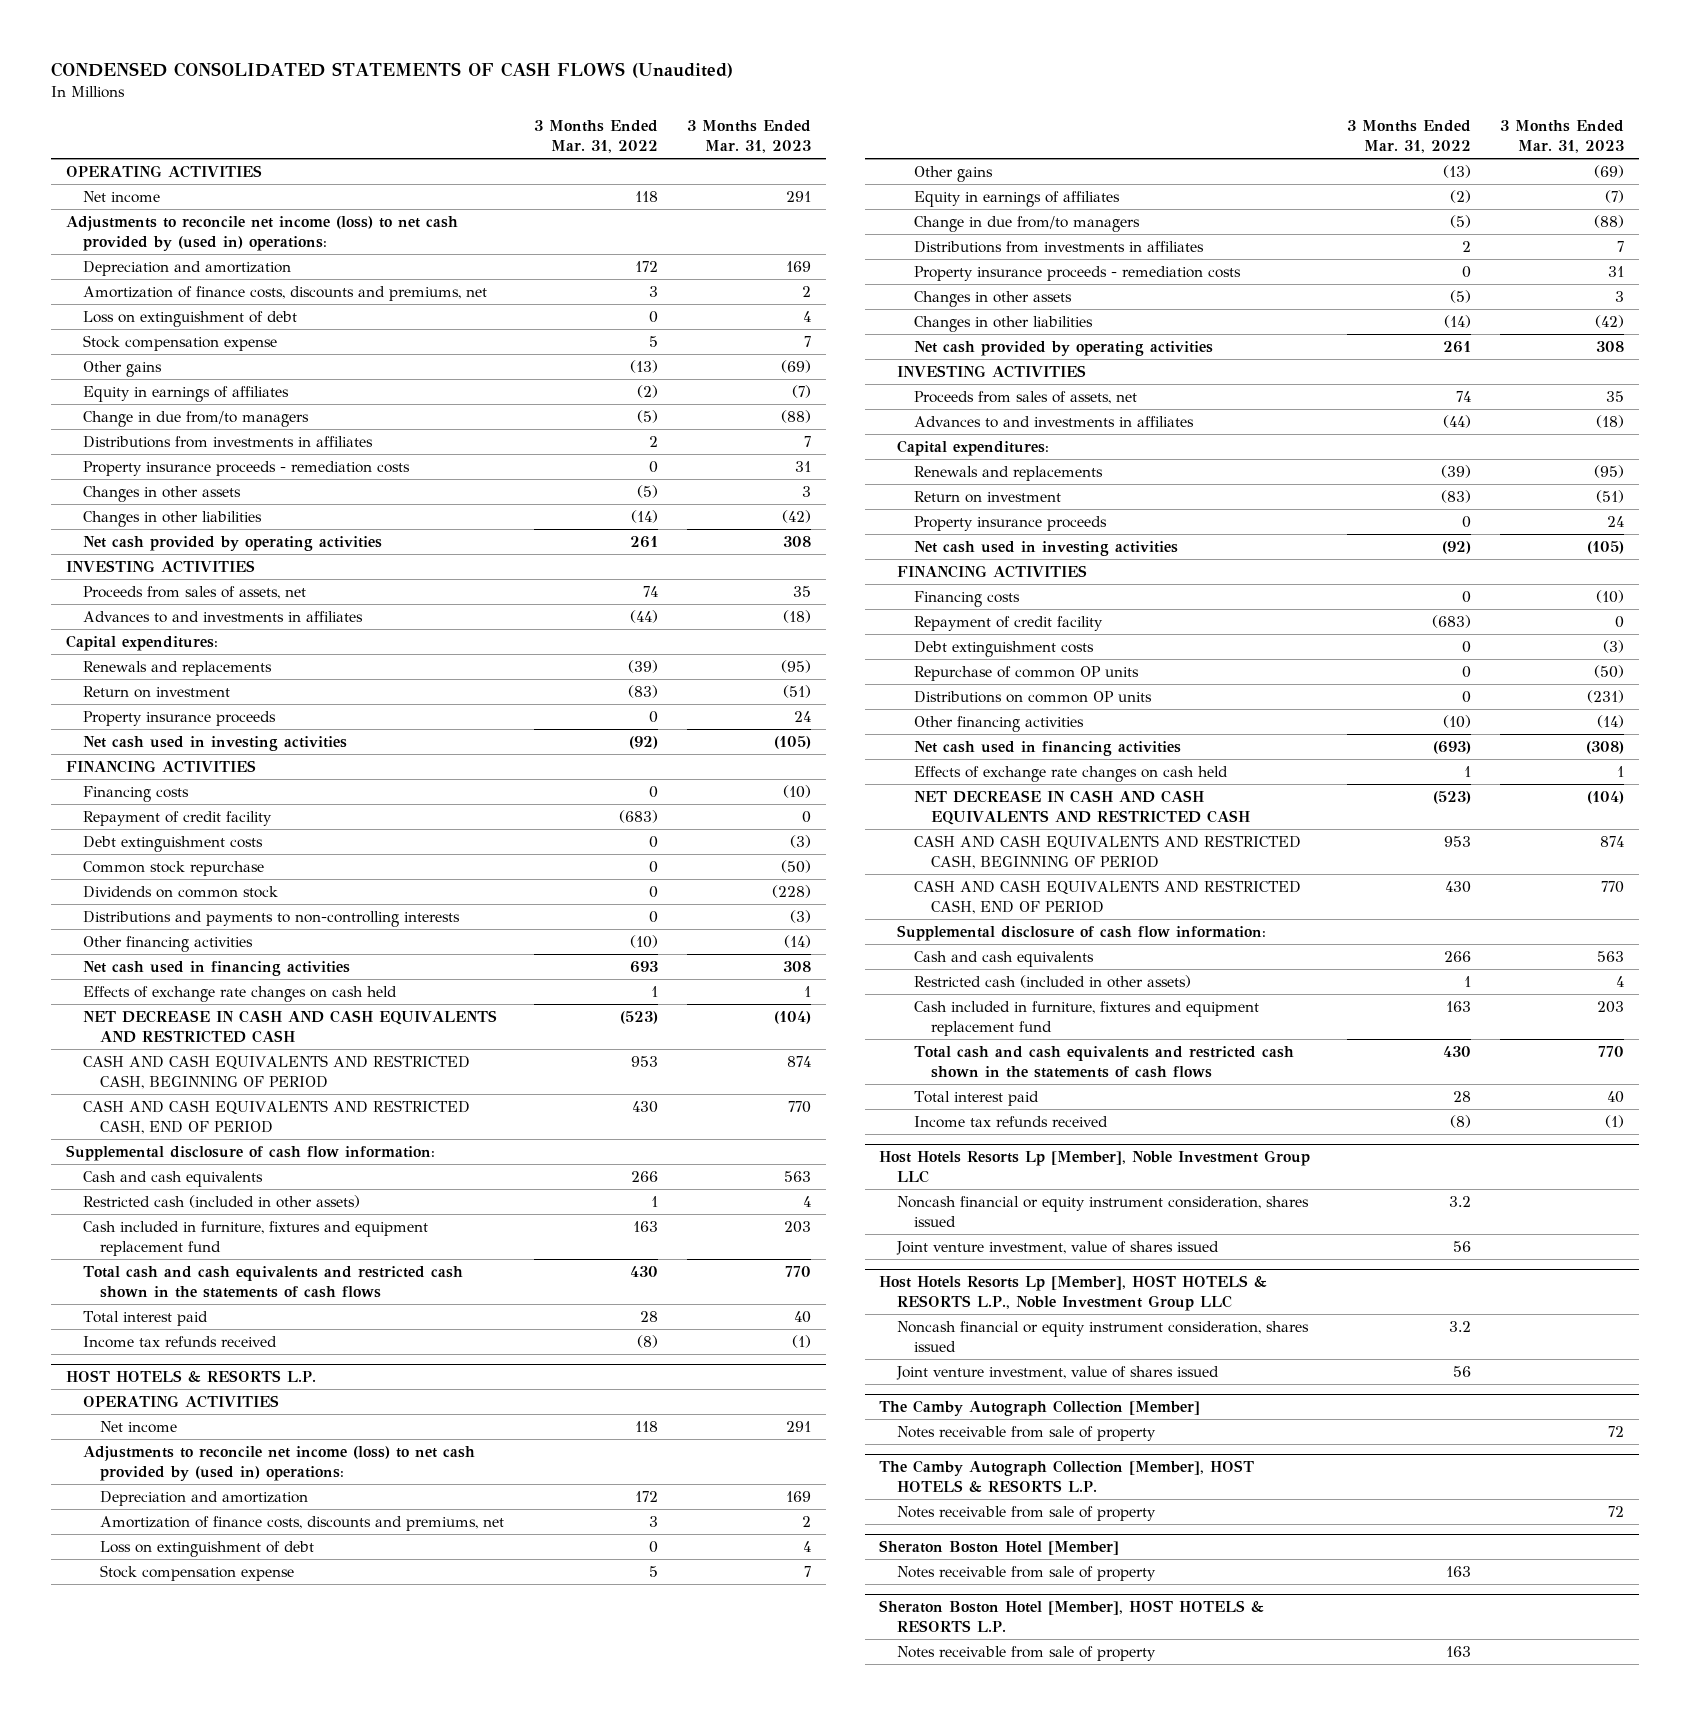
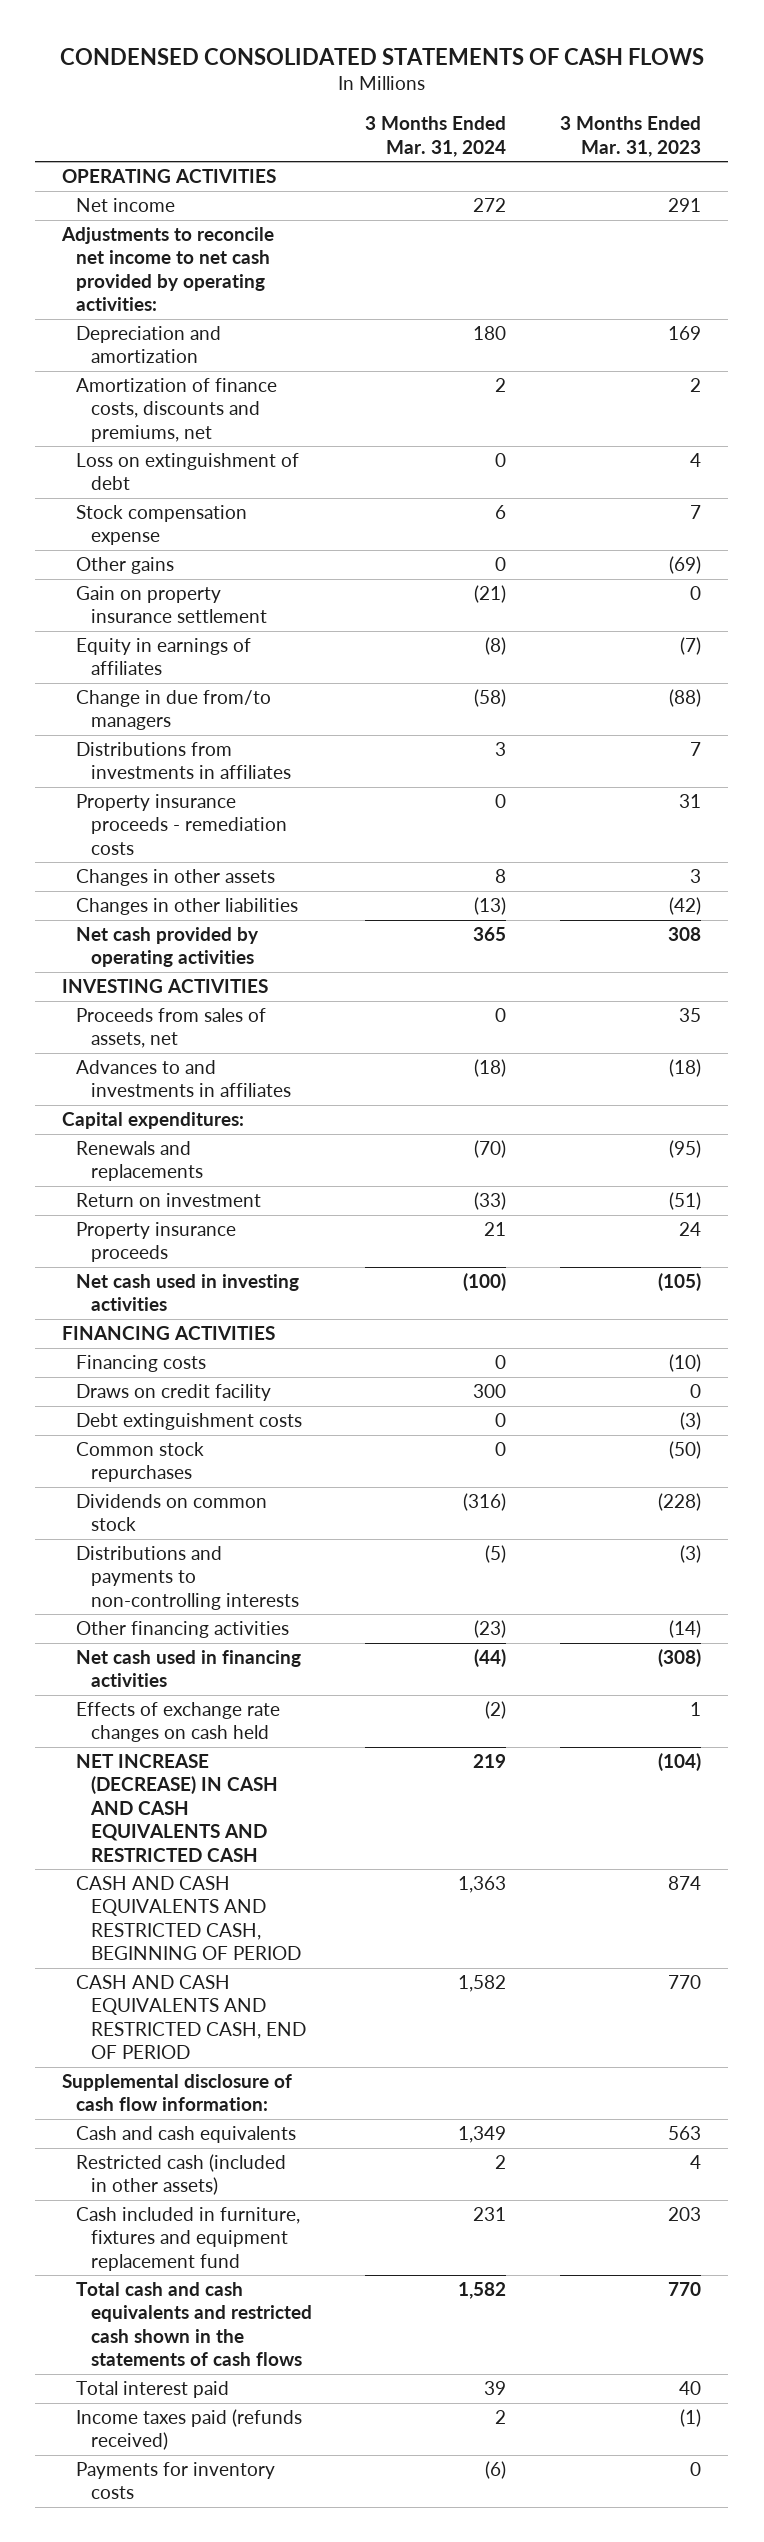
- CONDENSED CONSOLIDATED STATEMENTS OF CASH FLOWS (Unaudited)
+ CONDENSED CONSOLIDATED STATEMENTS OF CASH FLOWS
- | 3 Months Ended Mar. 31, 2022 | 3 Months Ended Mar. 31, 2023
+ | 3 Months Ended Mar. 31, 2024 | 3 Months Ended Mar. 31, 2023
- Adjustments to reconcile net income (loss) to net cash provided by (used in) operations:
+ Adjustments to reconcile net income to net cash provided by operating activities:
+ Gain on property insurance settlement | (21) | 0
- Repayment of credit facility | (683) | 0
+ Draws on credit facility | 300 | 0
- Common stock repurchase | 0 | (50)
+ Common stock repurchases | 0 | (50)
- Net cash used in financing activities | 693 | 308
- Effects of exchange rate changes on cash held | 1 | 1
- NET DECREASE IN CASH AND CASH EQUIVALENTS AND RESTRICTED CASH | (523) | (104)
- CASH AND CASH EQUIVALENTS AND RESTRICTED CASH, BEGINNING OF PERIOD | 953 | 874
- CASH AND CASH EQUIVALENTS AND RESTRICTED CASH, END OF PERIOD | 430 | 770
- Supplemental disclosure of cash flow information:
- Cash and cash equivalents | 266 | 563
- Restricted cash (included in other assets) | 1 | 4
- Cash included in furniture, fixtures and equipment replacement fund | 163 | 203
- Total cash and cash equivalents and restricted cash shown in the statements of cash flows | 430 | 770
- Total interest paid | 28 | 40
- Income tax refunds received | (8) | (1)
- HOST HOTELS & RESORTS L.P.
- OPERATING ACTIVITIES
- Net income | 118 | 291
- Adjustments to reconcile net income (loss) to net cash provided by (used in) operations:
- Depreciation and amortization | 172 | 169
- Amortization of finance costs, discounts and premiums, net | 3 | 2
- Loss on extinguishment of debt | 0 | 4
- Stock compensation expense | 5 | 7
- Other gains | (13) | (69)
- Equity in earnings of affiliates | (2) | (7)
- Change in due from/to managers | (5) | (88)
- Distributions from investments in affiliates | 2 | 7
- Property insurance proceeds - remediation costs | 0 | 31
- Changes in other assets | (5) | 3
- Changes in other liabilities | (14) | (42)
- Net cash provided by operating activities | 261 | 308
- INVESTING ACTIVITIES
- Proceeds from sales of assets, net | 74 | 35
- Advances to and investments in affiliates | (44) | (18)
- Capital expenditures:
- Renewals and replacements | (39) | (95)
- Return on investment | (83) | (51)
- Property insurance proceeds | 0 | 24
- Net cash used in investing activities | (92) | (105)
- FINANCING ACTIVITIES
- Financing costs | 0 | (10)
- Repayment of credit facility | (683) | 0
- Debt extinguishment costs | 0 | (3)
- Repurchase of common OP units | 0 | (50)
- Distributions on common OP units | 0 | (231)
- Other financing activities | (10) | (14)
- NET DECREASE IN CASH AND CASH EQUIVALENTS AND RESTRICTED CASH | (523) | (104)
+ NET INCREASE (DECREASE) IN CASH AND CASH EQUIVALENTS AND RESTRICTED CASH | 219 | (104)
- Income tax refunds received | (8) | (1)
- Host Hotels Resorts Lp [Member], Noble Investment Group LLC
- Noncash financial or equity instrument consideration, shares issued | 3.2 |
- Joint venture investment, value of shares issued | 56 |
- Host Hotels Resorts Lp [Member], HOST HOTELS & RESORTS L.P., Noble Investment Group LLC
- Noncash financial or equity instrument consideration, shares issued | 3.2 |
- Joint venture investment, value of shares issued | 56 |
- The Camby Autograph Collection [Member]
- Notes receivable from sale of property | | 72
- The Camby Autograph Collection [Member], HOST HOTELS & RESORTS L.P.
- Notes receivable from sale of property | | 72
- Sheraton Boston Hotel [Member]
- Notes receivable from sale of property | 163 |
- Sheraton Boston Hotel [Member], HOST HOTELS & RESORTS L.P.
- Notes receivable from sale of property | 163 |
+ Income taxes paid (refunds received) | 2 | (1)
+ Payments for inventory costs | (6) | 0

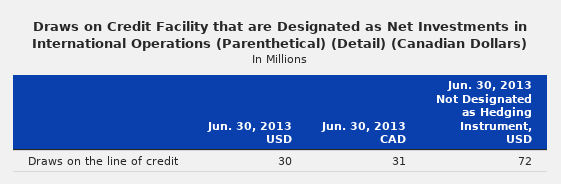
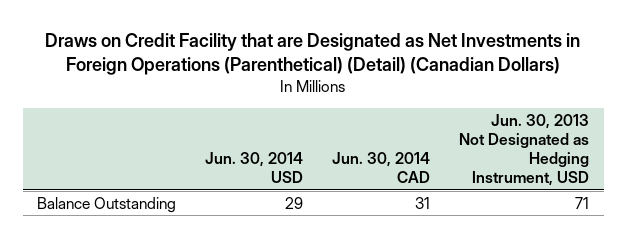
- Draws on Credit Facility that are Designated as Net Investments in International Operations (Parenthetical) (Detail) (Canadian Dollars)
+ Draws on Credit Facility that are Designated as Net Investments in Foreign Operations (Parenthetical) (Detail) (Canadian Dollars)
- | Jun. 30, 2013 USD | Jun. 30, 2013 CAD | Jun. 30, 2013 Not Designated as Hedging Instrument, USD
+ | Jun. 30, 2014 USD | Jun. 30, 2014 CAD | Jun. 30, 2013 Not Designated as Hedging Instrument, USD
- Draws on the line of credit | 30 | 31 | 72
+ Balance Outstanding | 29 | 31 | 71

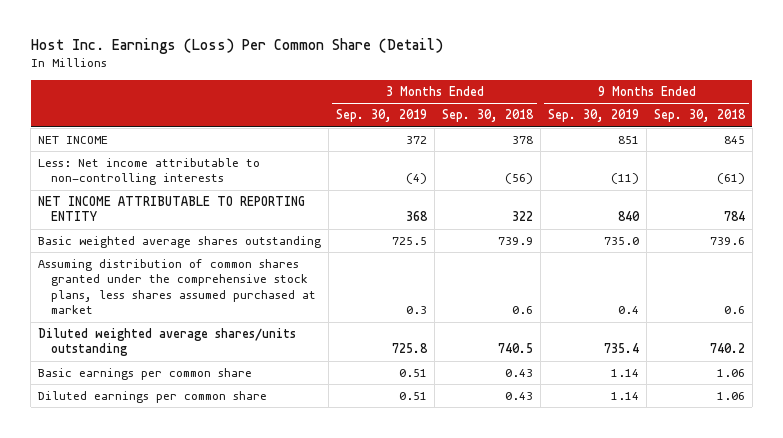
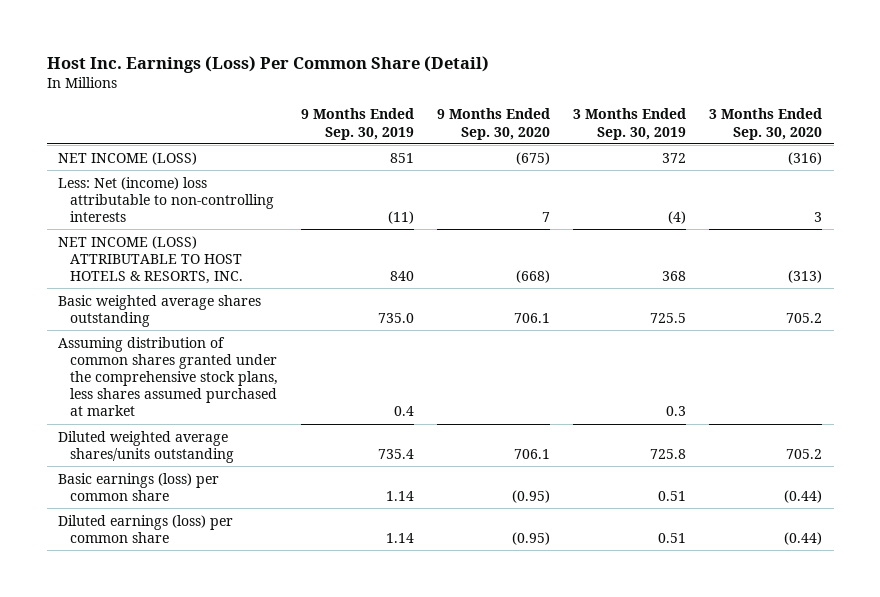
- | 3 Months Ended Sep. 30, 2019 | 3 Months Ended Sep. 30, 2018 | 9 Months Ended Sep. 30, 2019 | 9 Months Ended Sep. 30, 2018
+ | 9 Months Ended Sep. 30, 2019 | 9 Months Ended Sep. 30, 2020 | 3 Months Ended Sep. 30, 2019 | 3 Months Ended Sep. 30, 2020
- NET INCOME | 372 | 378 | 851 | 845
- Less: Net income attributable to non-controlling interests | (4) | (56) | (11) | (61)
- NET INCOME ATTRIBUTABLE TO REPORTING ENTITY | 368 | 322 | 840 | 784
+ NET INCOME (LOSS) | 851 | (675) | 372 | (316)
+ Less: Net (income) loss attributable to non-controlling interests | (11) | 7 | (4) | 3
+ NET INCOME (LOSS) ATTRIBUTABLE TO HOST HOTELS & RESORTS, INC. | 840 | (668) | 368 | (313)
- Basic earnings per common share | 0.51 | 0.43 | 1.14 | 1.06
- Diluted earnings per common share | 0.51 | 0.43 | 1.14 | 1.06
+ Basic earnings (loss) per common share | 1.14 | (0.95) | 0.51 | (0.44)
+ Diluted earnings (loss) per common share | 1.14 | (0.95) | 0.51 | (0.44)

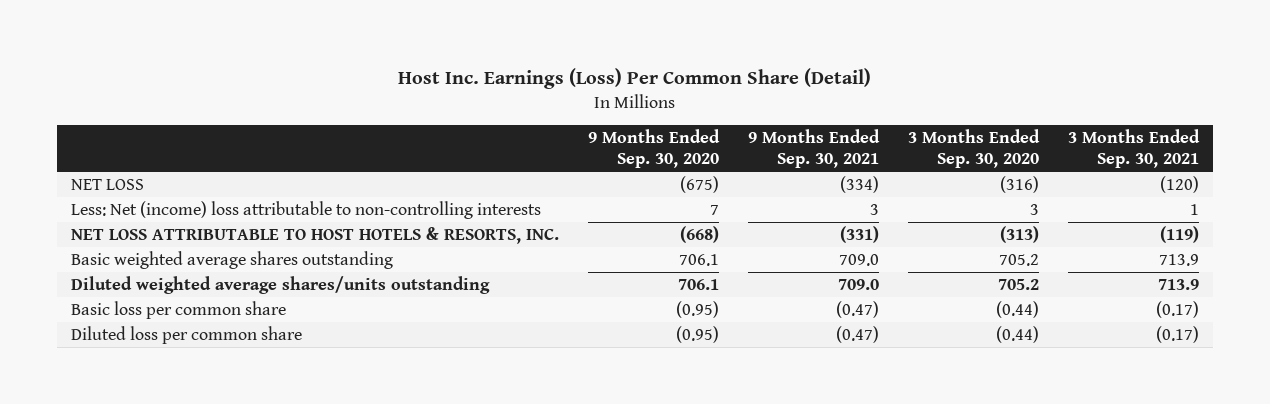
- | 9 Months Ended Sep. 30, 2019 | 9 Months Ended Sep. 30, 2020 | 3 Months Ended Sep. 30, 2019 | 3 Months Ended Sep. 30, 2020
+ | 9 Months Ended Sep. 30, 2020 | 9 Months Ended Sep. 30, 2021 | 3 Months Ended Sep. 30, 2020 | 3 Months Ended Sep. 30, 2021
- NET INCOME (LOSS) | 851 | (675) | 372 | (316)
+ NET LOSS | (675) | (334) | (316) | (120)
- NET INCOME (LOSS) ATTRIBUTABLE TO HOST HOTELS & RESORTS, INC. | 840 | (668) | 368 | (313)
+ NET LOSS ATTRIBUTABLE TO HOST HOTELS & RESORTS, INC. | (668) | (331) | (313) | (119)
- Assuming distribution of common shares granted under the comprehensive stock plans, less shares assumed purchased at market | 0.4 | | 0.3 |
- Basic earnings (loss) per common share | 1.14 | (0.95) | 0.51 | (0.44)
- Diluted earnings (loss) per common share | 1.14 | (0.95) | 0.51 | (0.44)
+ Basic loss per common share | (0.95) | (0.47) | (0.44) | (0.17)
+ Diluted loss per common share | (0.95) | (0.47) | (0.44) | (0.17)

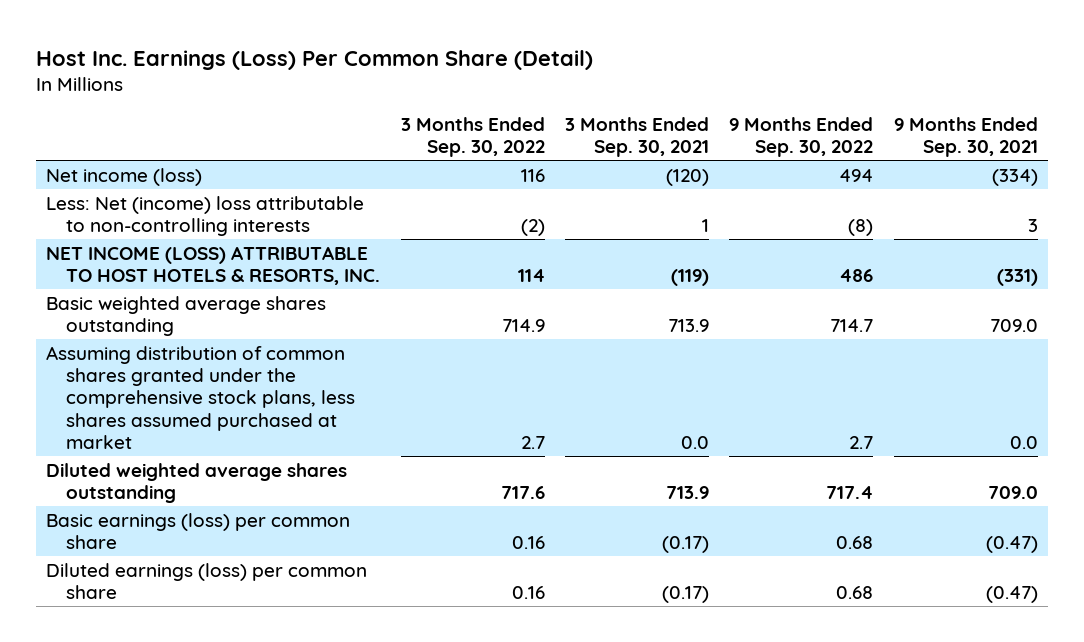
- | 9 Months Ended Sep. 30, 2020 | 9 Months Ended Sep. 30, 2021 | 3 Months Ended Sep. 30, 2020 | 3 Months Ended Sep. 30, 2021
+ | 3 Months Ended Sep. 30, 2022 | 3 Months Ended Sep. 30, 2021 | 9 Months Ended Sep. 30, 2022 | 9 Months Ended Sep. 30, 2021
- NET LOSS | (675) | (334) | (316) | (120)
+ Net income (loss) | 116 | (120) | 494 | (334)
- NET LOSS ATTRIBUTABLE TO HOST HOTELS & RESORTS, INC. | (668) | (331) | (313) | (119)
+ NET INCOME (LOSS) ATTRIBUTABLE TO HOST HOTELS & RESORTS, INC. | 114 | (119) | 486 | (331)
- Diluted weighted average shares/units outstanding | 706.1 | 709.0 | 705.2 | 713.9
- Basic loss per common share | (0.95) | (0.47) | (0.44) | (0.17)
- Diluted loss per common share | (0.95) | (0.47) | (0.44) | (0.17)
+ Assuming distribution of common shares granted under the comprehensive stock plans, less shares assumed purchased at market | 2.7 | 0.0 | 2.7 | 0.0
+ Diluted weighted average shares outstanding | 717.6 | 713.9 | 717.4 | 709.0
+ Basic earnings (loss) per common share | 0.16 | (0.17) | 0.68 | (0.47)
+ Diluted earnings (loss) per common share | 0.16 | (0.17) | 0.68 | (0.47)

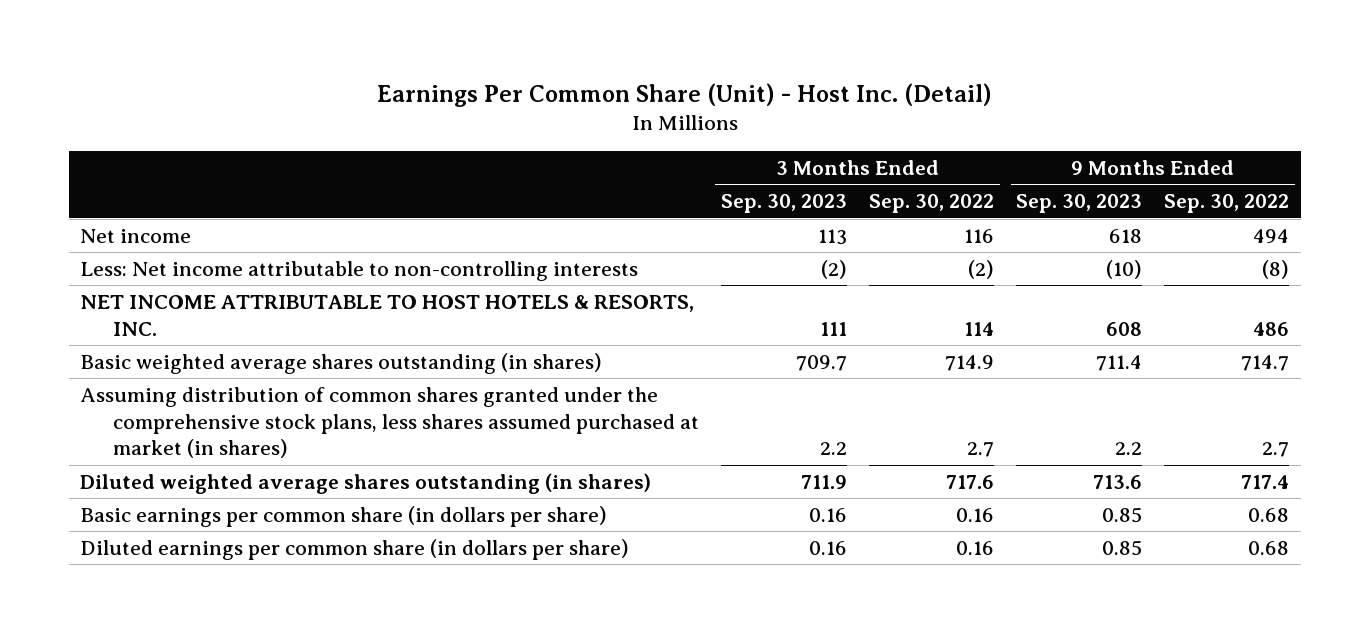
- Host Inc. Earnings (Loss) Per Common Share (Detail)
+ Earnings Per Common Share (Unit) - Host Inc. (Detail)
- | 3 Months Ended Sep. 30, 2022 | 3 Months Ended Sep. 30, 2021 | 9 Months Ended Sep. 30, 2022 | 9 Months Ended Sep. 30, 2021
+ | 3 Months Ended Sep. 30, 2023 | 3 Months Ended Sep. 30, 2022 | 9 Months Ended Sep. 30, 2023 | 9 Months Ended Sep. 30, 2022
- Net income (loss) | 116 | (120) | 494 | (334)
- Less: Net (income) loss attributable to non-controlling interests | (2) | 1 | (8) | 3
- NET INCOME (LOSS) ATTRIBUTABLE TO HOST HOTELS & RESORTS, INC. | 114 | (119) | 486 | (331)
- Basic weighted average shares outstanding | 714.9 | 713.9 | 714.7 | 709.0
- Assuming distribution of common shares granted under the comprehensive stock plans, less shares assumed purchased at market | 2.7 | 0.0 | 2.7 | 0.0
- Diluted weighted average shares outstanding | 717.6 | 713.9 | 717.4 | 709.0
- Basic earnings (loss) per common share | 0.16 | (0.17) | 0.68 | (0.47)
- Diluted earnings (loss) per common share | 0.16 | (0.17) | 0.68 | (0.47)
+ Net income | 113 | 116 | 618 | 494
+ Less: Net income attributable to non-controlling interests | (2) | (2) | (10) | (8)
+ NET INCOME ATTRIBUTABLE TO HOST HOTELS & RESORTS, INC. | 111 | 114 | 608 | 486
+ Basic weighted average shares outstanding (in shares) | 709.7 | 714.9 | 711.4 | 714.7
+ Assuming distribution of common shares granted under the comprehensive stock plans, less shares assumed purchased at market (in shares) | 2.2 | 2.7 | 2.2 | 2.7
+ Diluted weighted average shares outstanding (in shares) | 711.9 | 717.6 | 713.6 | 717.4
+ Basic earnings per common share (in dollars per share) | 0.16 | 0.16 | 0.85 | 0.68
+ Diluted earnings per common share (in dollars per share) | 0.16 | 0.16 | 0.85 | 0.68

